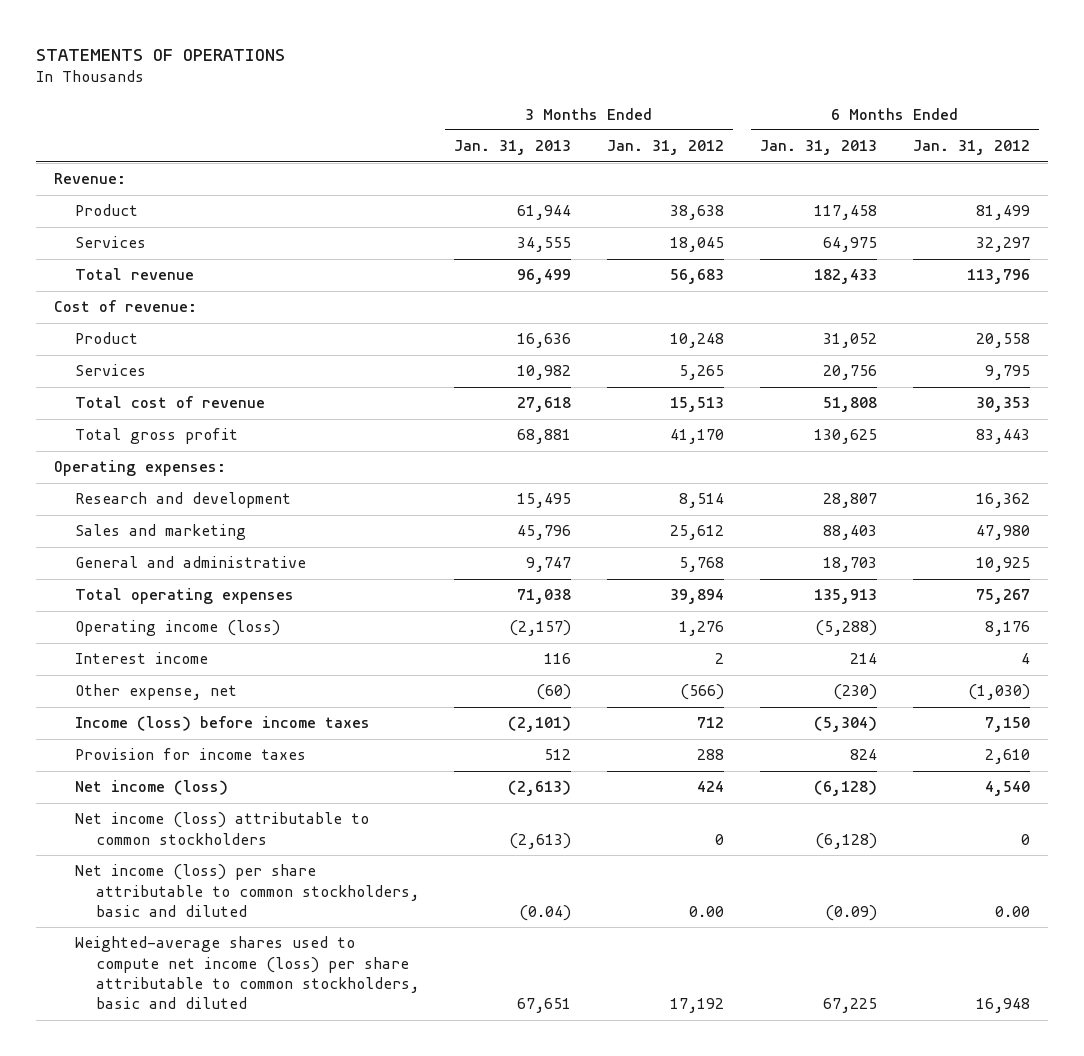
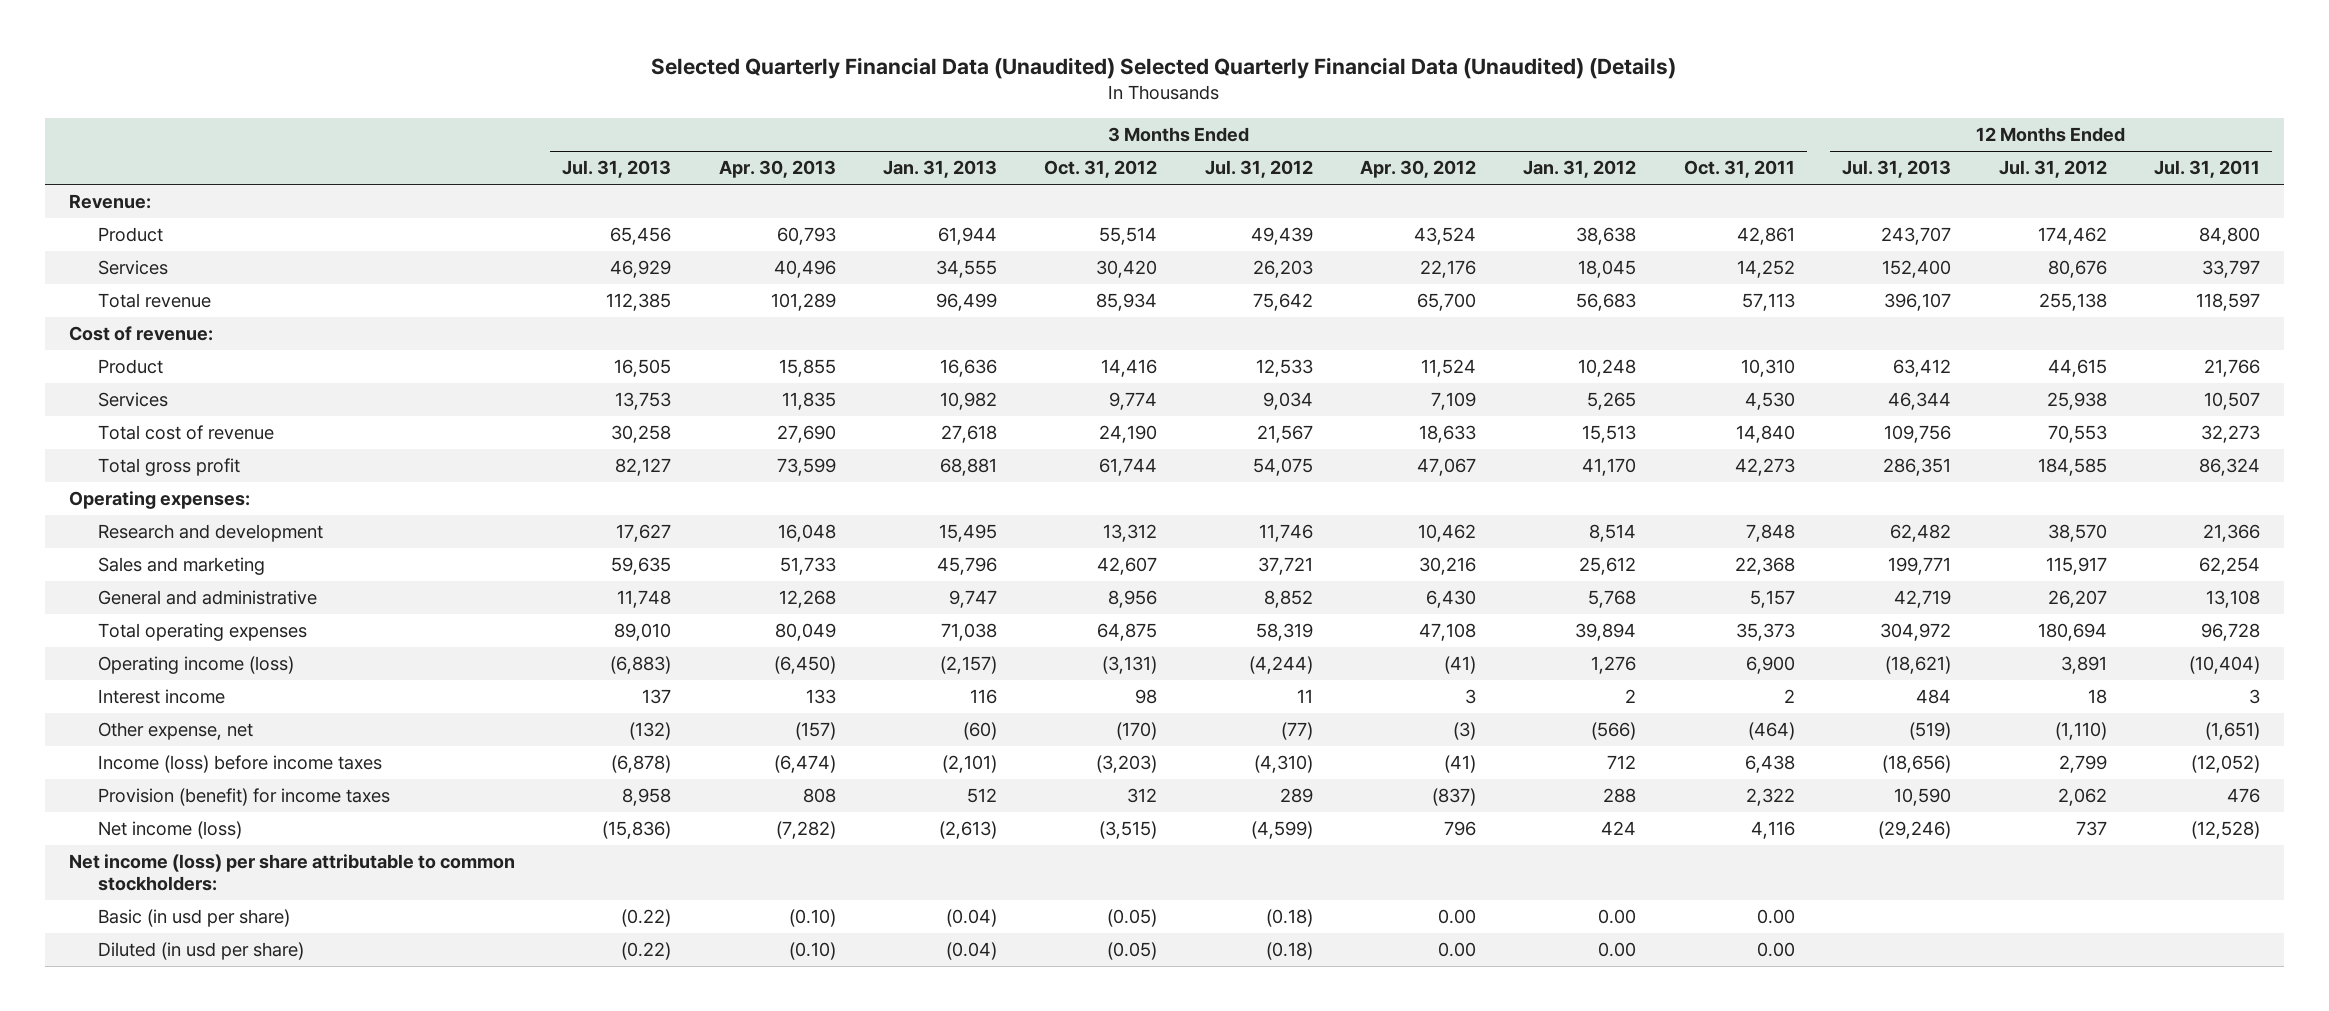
- STATEMENTS OF OPERATIONS
+ Selected Quarterly Financial Data (Unaudited) Selected Quarterly Financial Data (Unaudited) (Details)
- | 3 Months Ended Jan. 31, 2013 | 3 Months Ended Jan. 31, 2012 | 6 Months Ended Jan. 31, 2013 | 6 Months Ended Jan. 31, 2012
+ | 3 Months Ended Jul. 31, 2013 | 3 Months Ended Apr. 30, 2013 | 3 Months Ended Jan. 31, 2013 | 3 Months Ended Oct. 31, 2012 | 3 Months Ended Jul. 31, 2012 | 3 Months Ended Apr. 30, 2012 | 3 Months Ended Jan. 31, 2012 | 3 Months Ended Oct. 31, 2011 | 12 Months Ended Jul. 31, 2013 | 12 Months Ended Jul. 31, 2012 | 12 Months Ended Jul. 31, 2011
- Provision for income taxes | 512 | 288 | 824 | 2,610
+ Provision (benefit) for income taxes | 8,958 | 808 | 512 | 312 | 289 | (837) | 288 | 2,322 | 10,590 | 2,062 | 476
- Net income (loss) attributable to common stockholders | (2,613) | 0 | (6,128) | 0
- Net income (loss) per share attributable to common stockholders, basic and diluted | (0.04) | 0.00 | (0.09) | 0.00
- Weighted-average shares used to compute net income (loss) per share attributable to common stockholders, basic and diluted | 67,651 | 17,192 | 67,225 | 16,948
+ Net income (loss) per share attributable to common stockholders:
+ Basic (in usd per share) | (0.22) | (0.10) | (0.04) | (0.05) | (0.18) | 0.00 | 0.00 | 0.00 | | |
+ Diluted (in usd per share) | (0.22) | (0.10) | (0.04) | (0.05) | (0.18) | 0.00 | 0.00 | 0.00 | | |

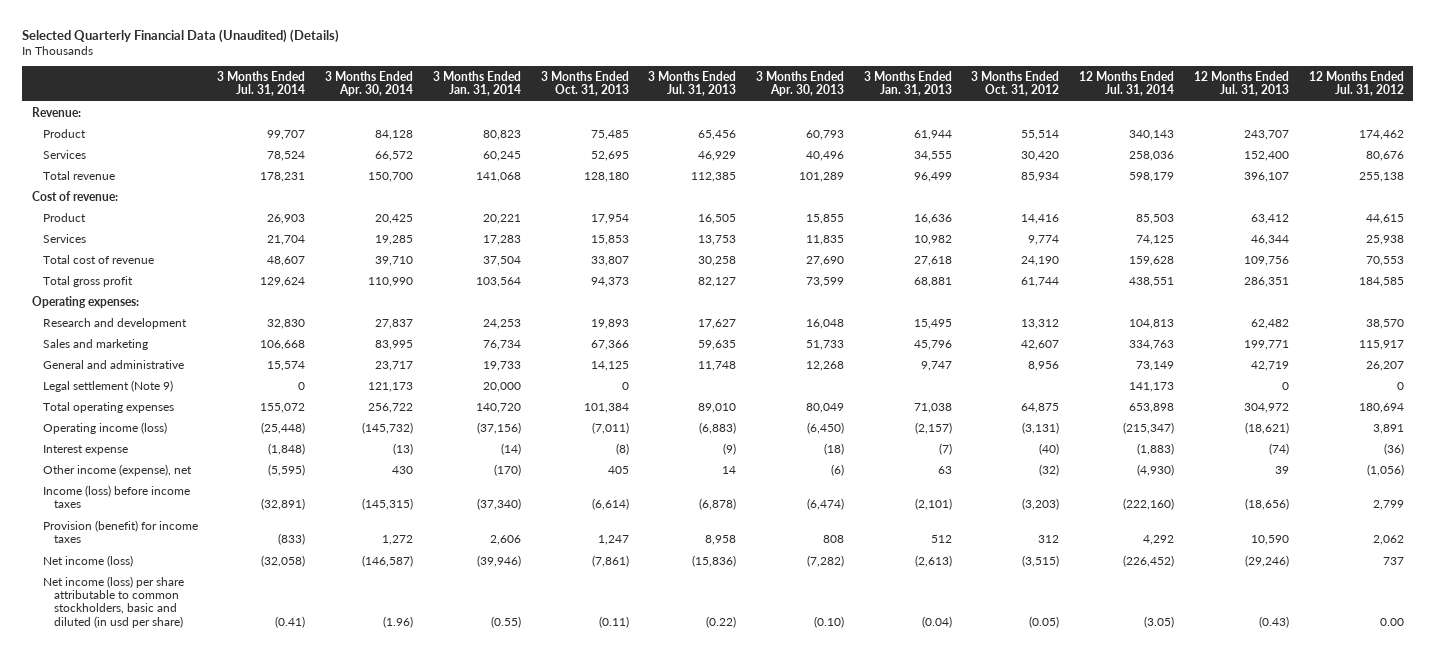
- Selected Quarterly Financial Data (Unaudited) Selected Quarterly Financial Data (Unaudited) (Details)
+ Selected Quarterly Financial Data (Unaudited) (Details)
- | 3 Months Ended Jul. 31, 2013 | 3 Months Ended Apr. 30, 2013 | 3 Months Ended Jan. 31, 2013 | 3 Months Ended Oct. 31, 2012 | 3 Months Ended Jul. 31, 2012 | 3 Months Ended Apr. 30, 2012 | 3 Months Ended Jan. 31, 2012 | 3 Months Ended Oct. 31, 2011 | 12 Months Ended Jul. 31, 2013 | 12 Months Ended Jul. 31, 2012 | 12 Months Ended Jul. 31, 2011
+ | 3 Months Ended Jul. 31, 2014 | 3 Months Ended Apr. 30, 2014 | 3 Months Ended Jan. 31, 2014 | 3 Months Ended Oct. 31, 2013 | 3 Months Ended Jul. 31, 2013 | 3 Months Ended Apr. 30, 2013 | 3 Months Ended Jan. 31, 2013 | 3 Months Ended Oct. 31, 2012 | 12 Months Ended Jul. 31, 2014 | 12 Months Ended Jul. 31, 2013 | 12 Months Ended Jul. 31, 2012
+ Legal settlement (Note 9) | 0 | 121,173 | 20,000 | 0 | | | | | 141,173 | 0 | 0
- Interest income | 137 | 133 | 116 | 98 | 11 | 3 | 2 | 2 | 484 | 18 | 3
- Other expense, net | (132) | (157) | (60) | (170) | (77) | (3) | (566) | (464) | (519) | (1,110) | (1,651)
+ Interest expense | (1,848) | (13) | (14) | (8) | (9) | (18) | (7) | (40) | (1,883) | (74) | (36)
+ Other income (expense), net | (5,595) | 430 | (170) | 405 | 14 | (6) | 63 | (32) | (4,930) | 39 | (1,056)
- Net income (loss) per share attributable to common stockholders:
- Basic (in usd per share) | (0.22) | (0.10) | (0.04) | (0.05) | (0.18) | 0.00 | 0.00 | 0.00 | | |
- Diluted (in usd per share) | (0.22) | (0.10) | (0.04) | (0.05) | (0.18) | 0.00 | 0.00 | 0.00 | | |
+ Net income (loss) per share attributable to common stockholders, basic and diluted (in usd per share) | (0.41) | (1.96) | (0.55) | (0.11) | (0.22) | (0.10) | (0.04) | (0.05) | (3.05) | (0.43) | 0.00

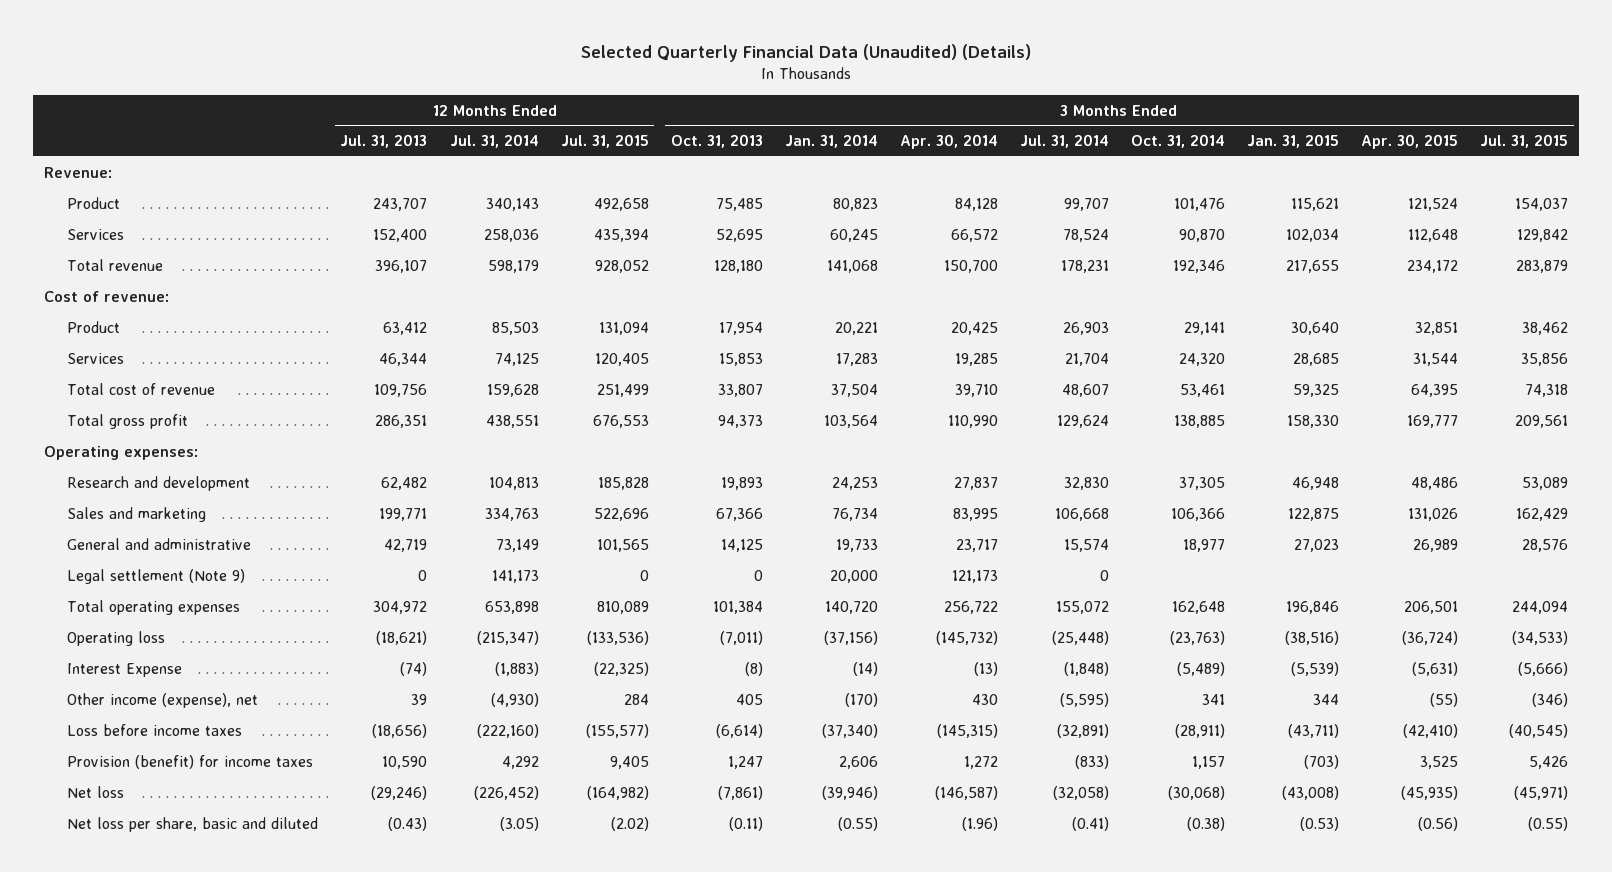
- | 3 Months Ended Jul. 31, 2014 | 3 Months Ended Apr. 30, 2014 | 3 Months Ended Jan. 31, 2014 | 3 Months Ended Oct. 31, 2013 | 3 Months Ended Jul. 31, 2013 | 3 Months Ended Apr. 30, 2013 | 3 Months Ended Jan. 31, 2013 | 3 Months Ended Oct. 31, 2012 | 12 Months Ended Jul. 31, 2014 | 12 Months Ended Jul. 31, 2013 | 12 Months Ended Jul. 31, 2012
+ | 12 Months Ended Jul. 31, 2013 | 12 Months Ended Jul. 31, 2014 | 12 Months Ended Jul. 31, 2015 | 3 Months Ended Oct. 31, 2013 | 3 Months Ended Jan. 31, 2014 | 3 Months Ended Apr. 30, 2014 | 3 Months Ended Jul. 31, 2014 | 3 Months Ended Oct. 31, 2014 | 3 Months Ended Jan. 31, 2015 | 3 Months Ended Apr. 30, 2015 | 3 Months Ended Jul. 31, 2015
- Operating income (loss) | (25,448) | (145,732) | (37,156) | (7,011) | (6,883) | (6,450) | (2,157) | (3,131) | (215,347) | (18,621) | 3,891
- Interest expense | (1,848) | (13) | (14) | (8) | (9) | (18) | (7) | (40) | (1,883) | (74) | (36)
+ Operating loss | (18,621) | (215,347) | (133,536) | (7,011) | (37,156) | (145,732) | (25,448) | (23,763) | (38,516) | (36,724) | (34,533)
+ Interest Expense | (74) | (1,883) | (22,325) | (8) | (14) | (13) | (1,848) | (5,489) | (5,539) | (5,631) | (5,666)
- Income (loss) before income taxes | (32,891) | (145,315) | (37,340) | (6,614) | (6,878) | (6,474) | (2,101) | (3,203) | (222,160) | (18,656) | 2,799
+ Loss before income taxes | (18,656) | (222,160) | (155,577) | (6,614) | (37,340) | (145,315) | (32,891) | (28,911) | (43,711) | (42,410) | (40,545)
- Net income (loss) | (32,058) | (146,587) | (39,946) | (7,861) | (15,836) | (7,282) | (2,613) | (3,515) | (226,452) | (29,246) | 737
- Net income (loss) per share attributable to common stockholders, basic and diluted (in usd per share) | (0.41) | (1.96) | (0.55) | (0.11) | (0.22) | (0.10) | (0.04) | (0.05) | (3.05) | (0.43) | 0.00
+ Net loss | (29,246) | (226,452) | (164,982) | (7,861) | (39,946) | (146,587) | (32,058) | (30,068) | (43,008) | (45,935) | (45,971)
+ Net loss per share, basic and diluted | (0.43) | (3.05) | (2.02) | (0.11) | (0.55) | (1.96) | (0.41) | (0.38) | (0.53) | (0.56) | (0.55)

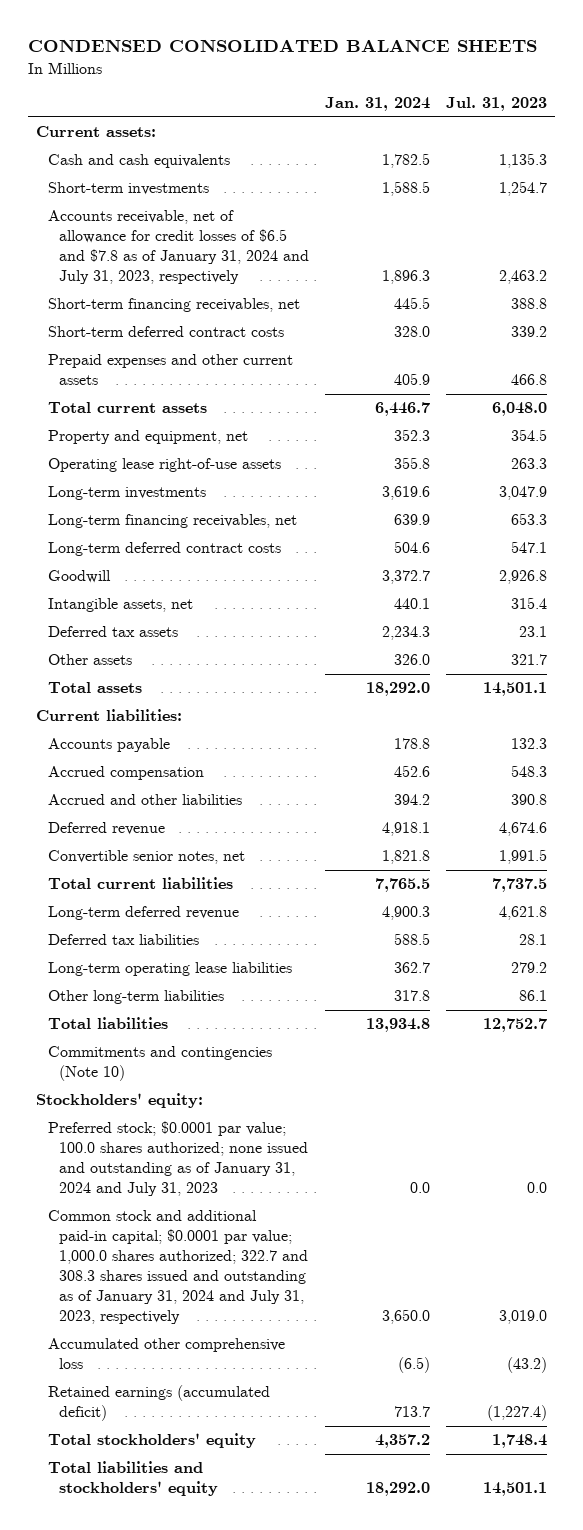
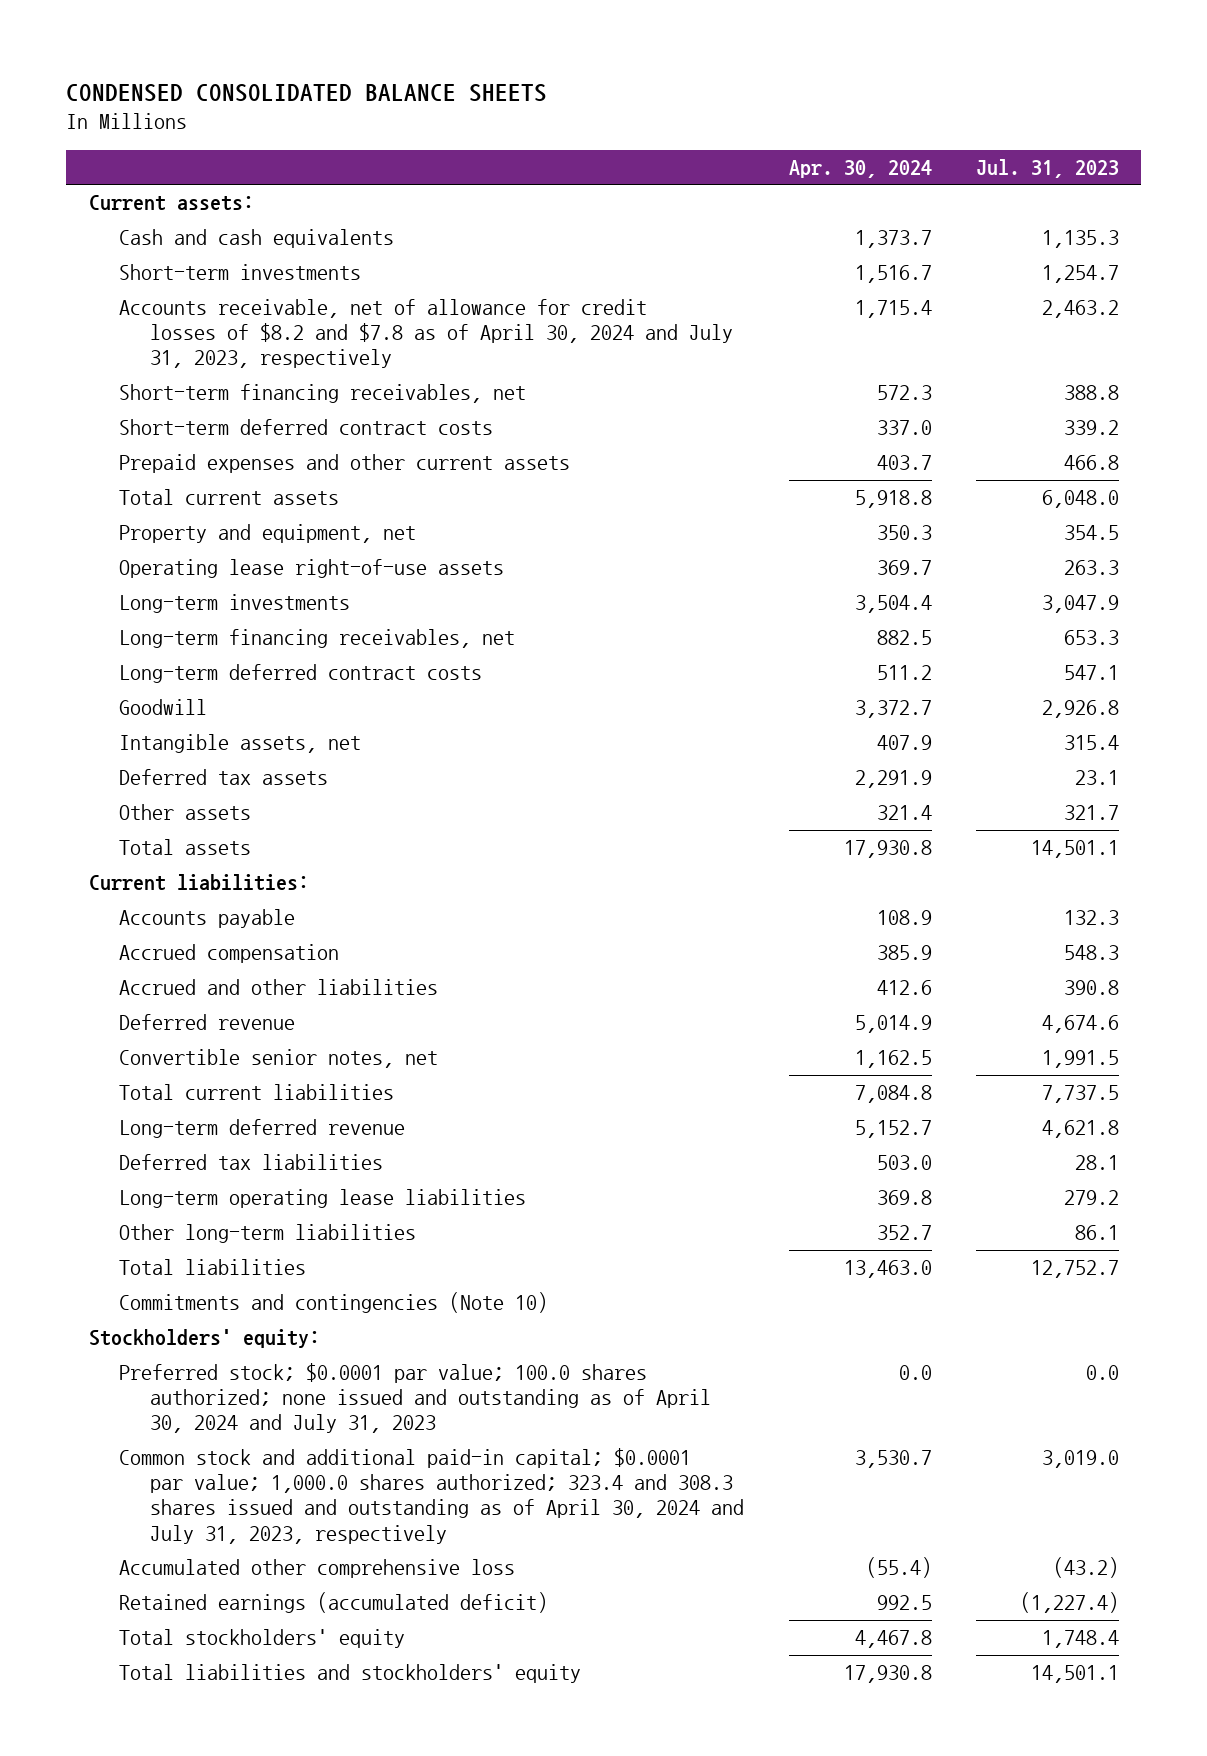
- | Jan. 31, 2024 | Jul. 31, 2023
+ | Apr. 30, 2024 | Jul. 31, 2023
- Accounts receivable, net of allowance for credit losses of $6.5 and $7.8 as of January 31, 2024 and July 31, 2023, respectively | 1,896.3 | 2,463.2
+ Accounts receivable, net of allowance for credit losses of $8.2 and $7.8 as of April 30, 2024 and July 31, 2023, respectively | 1,715.4 | 2,463.2
- Preferred stock; $0.0001 par value; 100.0 shares authorized; none issued and outstanding as of January 31, 2024 and July 31, 2023 | 0.0 | 0.0
- Common stock and additional paid-in capital; $0.0001 par value; 1,000.0 shares authorized; 322.7 and 308.3 shares issued and outstanding as of January 31, 2024 and July 31, 2023, respectively | 3,650.0 | 3,019.0
+ Preferred stock; $0.0001 par value; 100.0 shares authorized; none issued and outstanding as of April 30, 2024 and July 31, 2023 | 0.0 | 0.0
+ Common stock and additional paid-in capital; $0.0001 par value; 1,000.0 shares authorized; 323.4 and 308.3 shares issued and outstanding as of April 30, 2024 and July 31, 2023, respectively | 3,530.7 | 3,019.0

